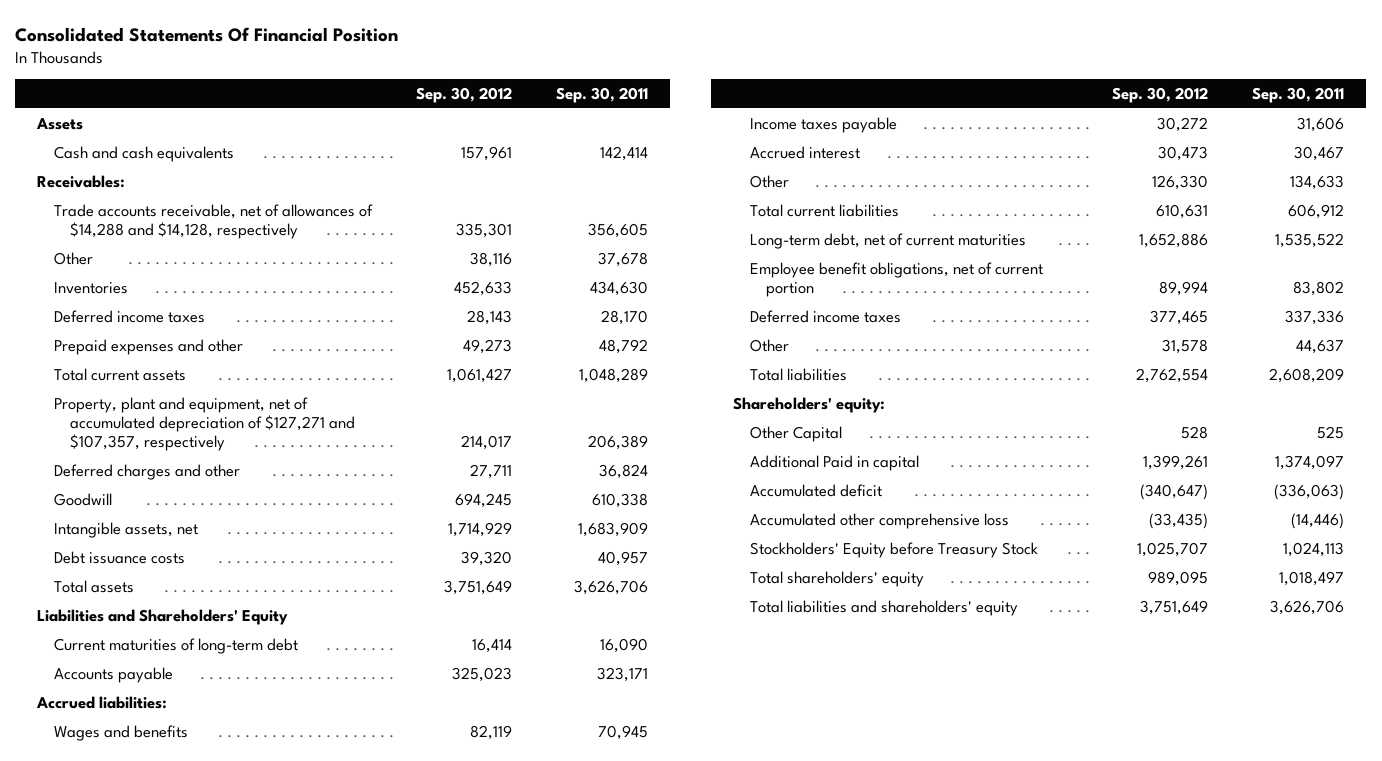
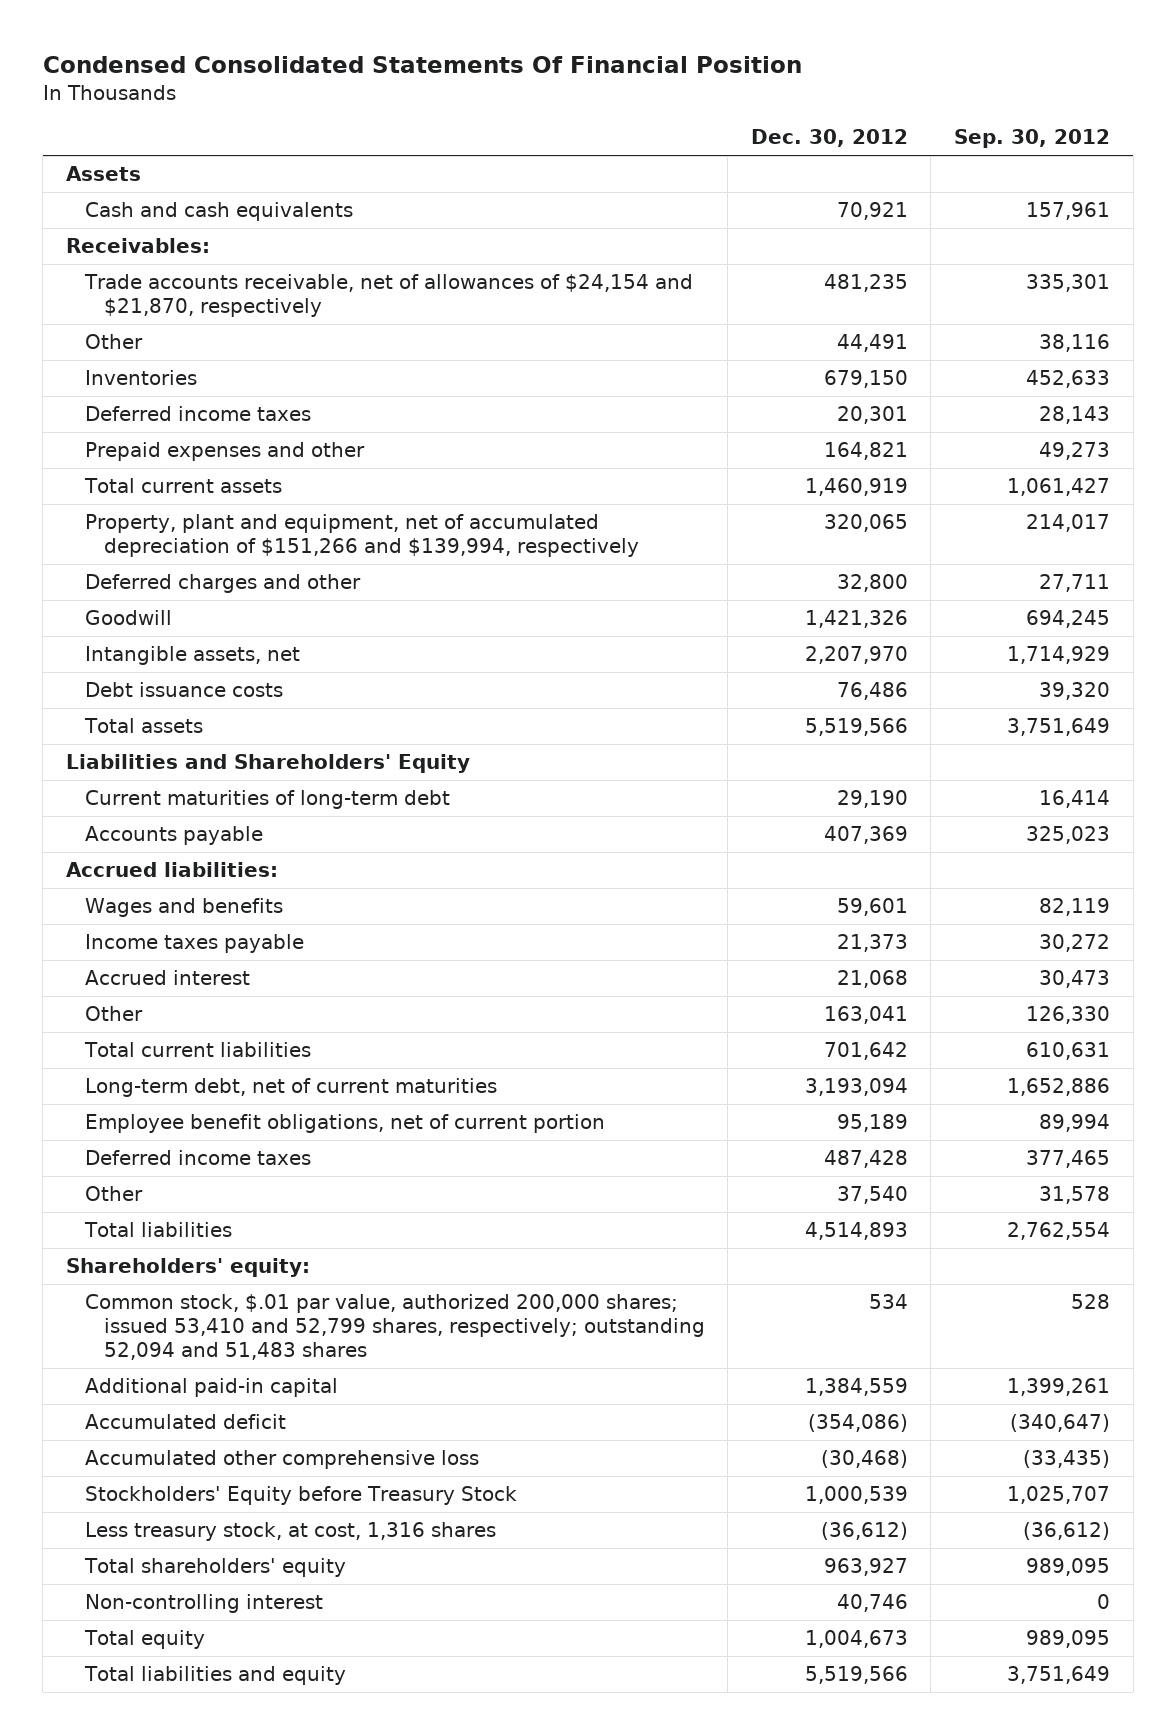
- Consolidated Statements Of Financial Position
+ Condensed Consolidated Statements Of Financial Position
- | Sep. 30, 2012 | Sep. 30, 2011
+ | Dec. 30, 2012 | Sep. 30, 2012
- Trade accounts receivable, net of allowances of $14,288 and $14,128, respectively | 335,301 | 356,605
+ Trade accounts receivable, net of allowances of $24,154 and $21,870, respectively | 481,235 | 335,301
- Property, plant and equipment, net of accumulated depreciation of $127,271 and $107,357, respectively | 214,017 | 206,389
+ Property, plant and equipment, net of accumulated depreciation of $151,266 and $139,994, respectively | 320,065 | 214,017
- Other Capital | 528 | 525
- Additional Paid in capital | 1,399,261 | 1,374,097
+ Common stock, $.01 par value, authorized 200,000 shares; issued 53,410 and 52,799 shares, respectively; outstanding 52,094 and 51,483 shares | 534 | 528
+ Additional paid-in capital | 1,384,559 | 1,399,261
+ Less treasury stock, at cost, 1,316 shares | (36,612) | (36,612)
- Total liabilities and shareholders' equity | 3,751,649 | 3,626,706
+ Non-controlling interest | 40,746 | 0
+ Total equity | 1,004,673 | 989,095
+ Total liabilities and equity | 5,519,566 | 3,751,649

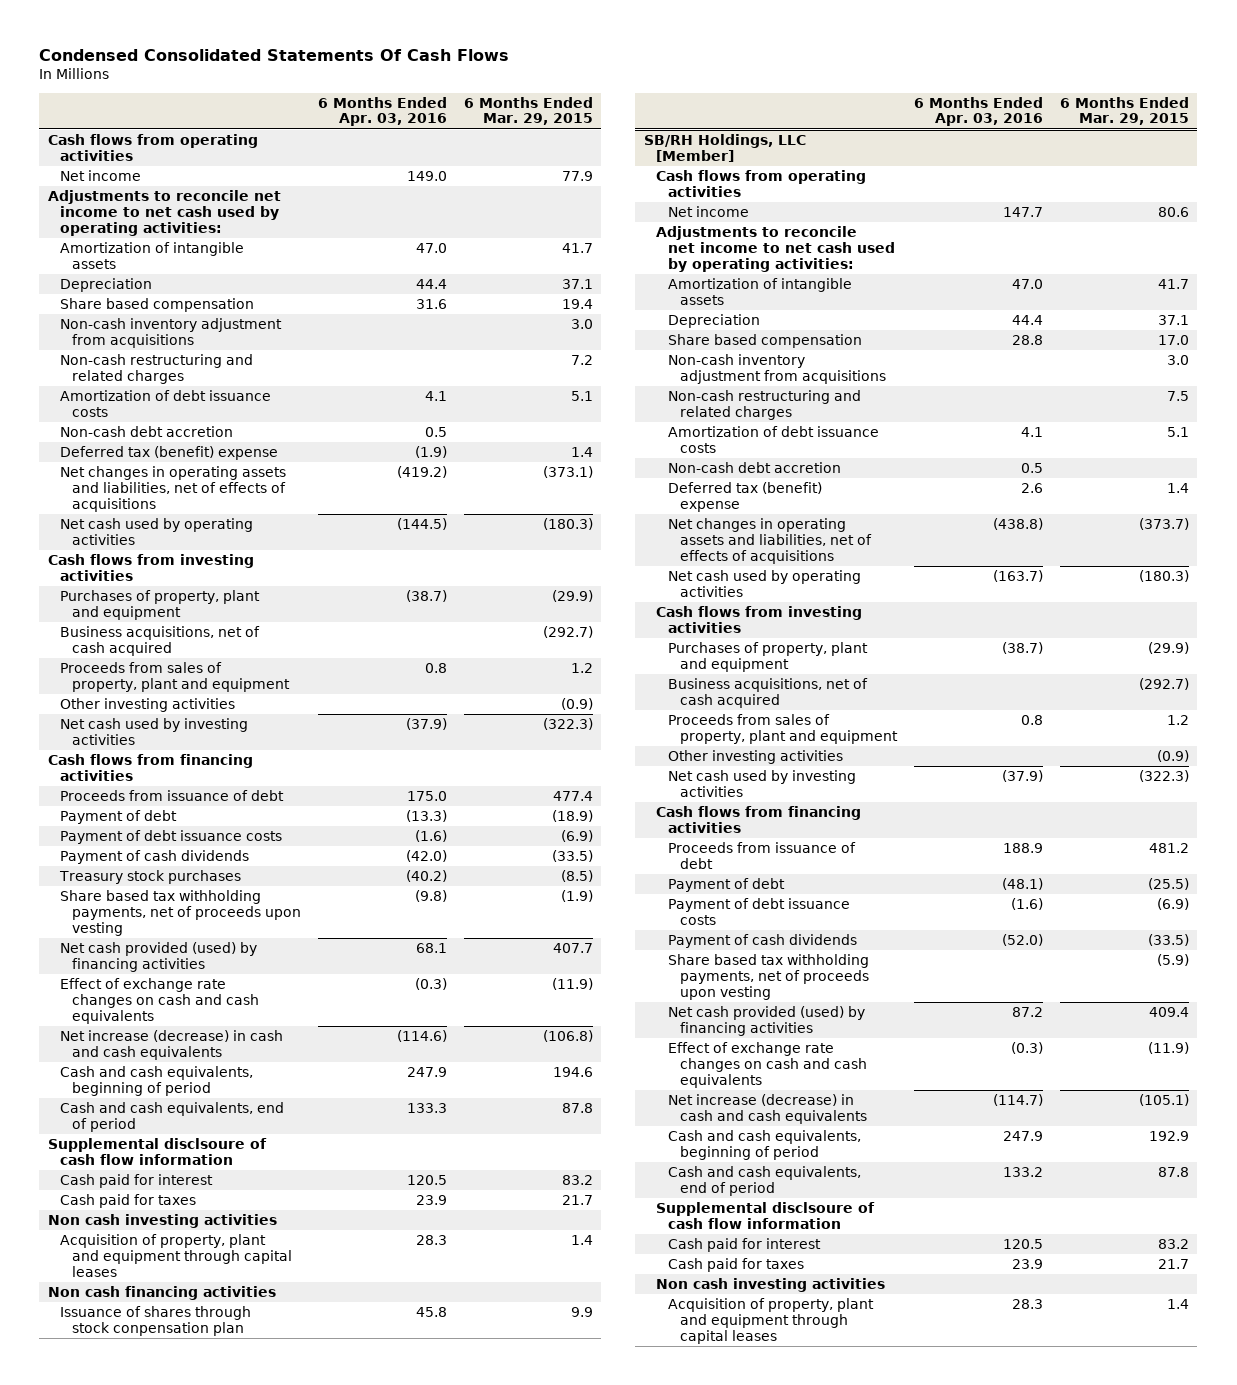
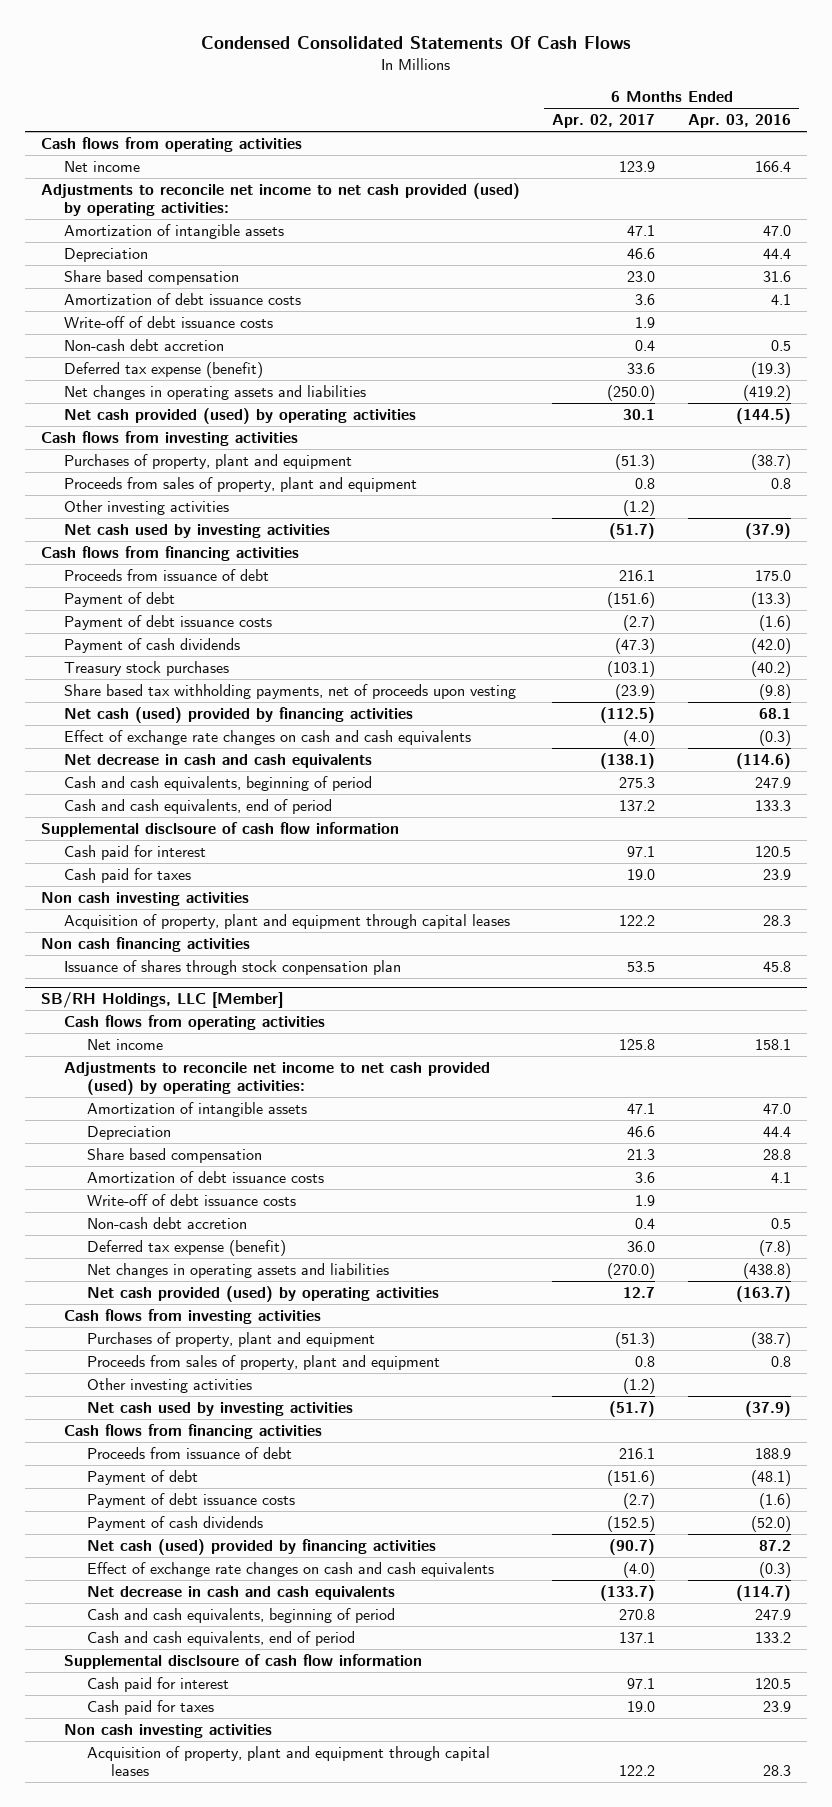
- | 6 Months Ended Apr. 03, 2016 | 6 Months Ended Mar. 29, 2015
+ | 6 Months Ended Apr. 02, 2017 | 6 Months Ended Apr. 03, 2016
- Net income | 149.0 | 77.9
- Adjustments to reconcile net income to net cash used by operating activities:
+ Net income | 123.9 | 166.4
+ Adjustments to reconcile net income to net cash provided (used) by operating activities:
- Non-cash inventory adjustment from acquisitions | | 3.0
- Non-cash restructuring and related charges | | 7.2
+ Write-off of debt issuance costs | 1.9 |
- Deferred tax (benefit) expense | (1.9) | 1.4
- Net changes in operating assets and liabilities, net of effects of acquisitions | (419.2) | (373.1)
- Net cash used by operating activities | (144.5) | (180.3)
+ Deferred tax expense (benefit) | 33.6 | (19.3)
+ Net changes in operating assets and liabilities | (250.0) | (419.2)
+ Net cash provided (used) by operating activities | 30.1 | (144.5)
- Business acquisitions, net of cash acquired | | (292.7)
- Net cash provided (used) by financing activities | 68.1 | 407.7
+ Net cash (used) provided by financing activities | (112.5) | 68.1
- Net increase (decrease) in cash and cash equivalents | (114.6) | (106.8)
+ Net decrease in cash and cash equivalents | (138.1) | (114.6)
@ SB/RH Holdings, LLC [Member]
- Net income | 147.7 | 80.6
- Adjustments to reconcile net income to net cash used by operating activities:
+ Net income | 125.8 | 158.1
+ Adjustments to reconcile net income to net cash provided (used) by operating activities:
- Non-cash inventory adjustment from acquisitions | | 3.0
- Non-cash restructuring and related charges | | 7.5
+ Write-off of debt issuance costs | 1.9 |
- Deferred tax (benefit) expense | 2.6 | 1.4
- Net changes in operating assets and liabilities, net of effects of acquisitions | (438.8) | (373.7)
- Net cash used by operating activities | (163.7) | (180.3)
+ Deferred tax expense (benefit) | 36.0 | (7.8)
+ Net changes in operating assets and liabilities | (270.0) | (438.8)
+ Net cash provided (used) by operating activities | 12.7 | (163.7)
- Business acquisitions, net of cash acquired | | (292.7)
- Share based tax withholding payments, net of proceeds upon vesting | | (5.9)
- Net cash provided (used) by financing activities | 87.2 | 409.4
+ Net cash (used) provided by financing activities | (90.7) | 87.2
- Net increase (decrease) in cash and cash equivalents | (114.7) | (105.1)
+ Net decrease in cash and cash equivalents | (133.7) | (114.7)

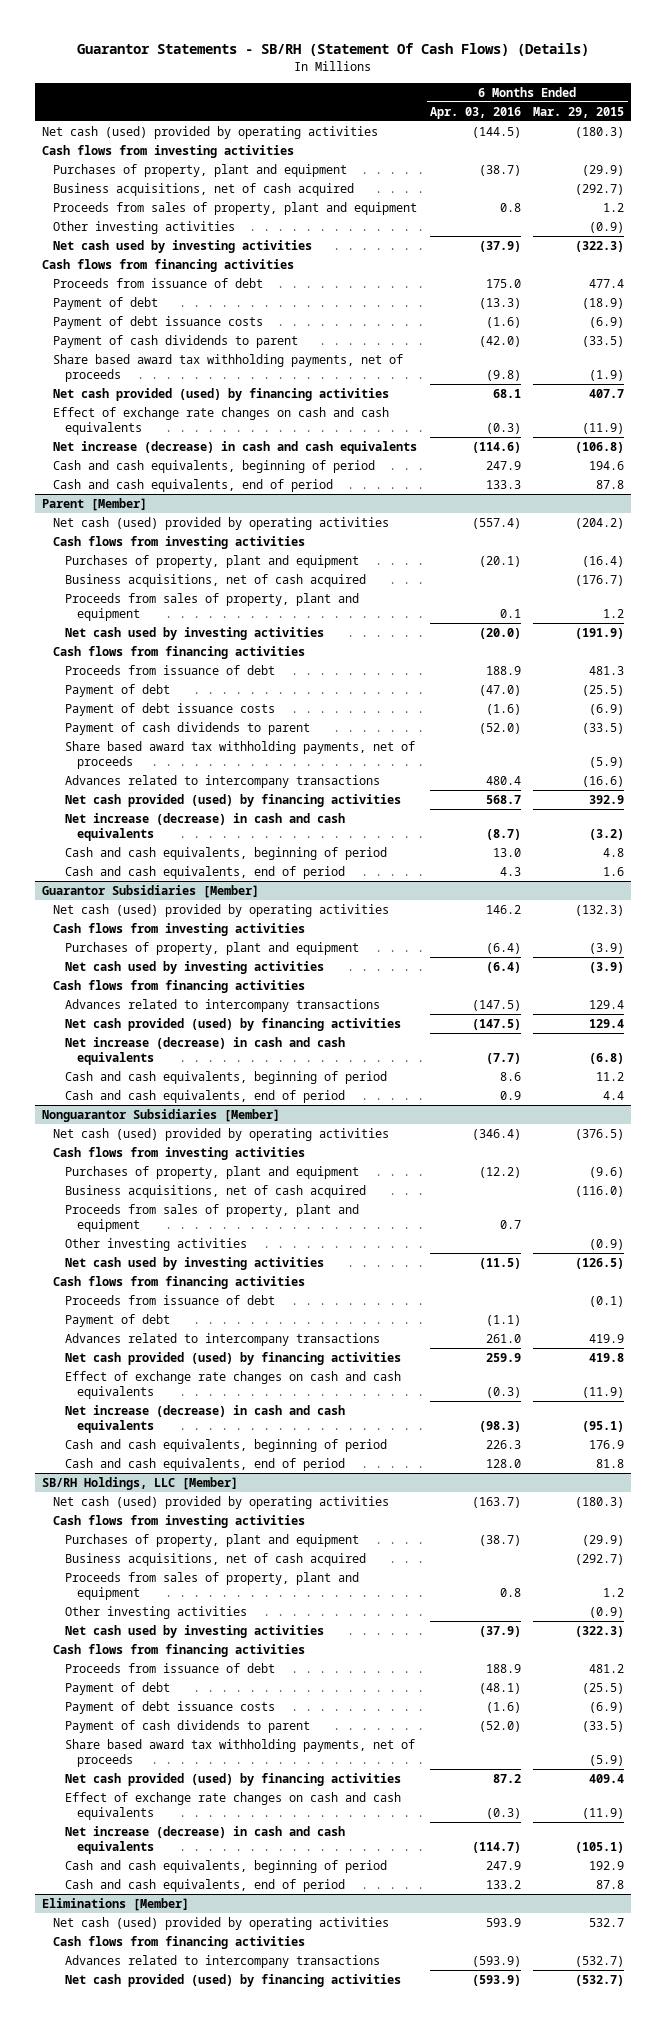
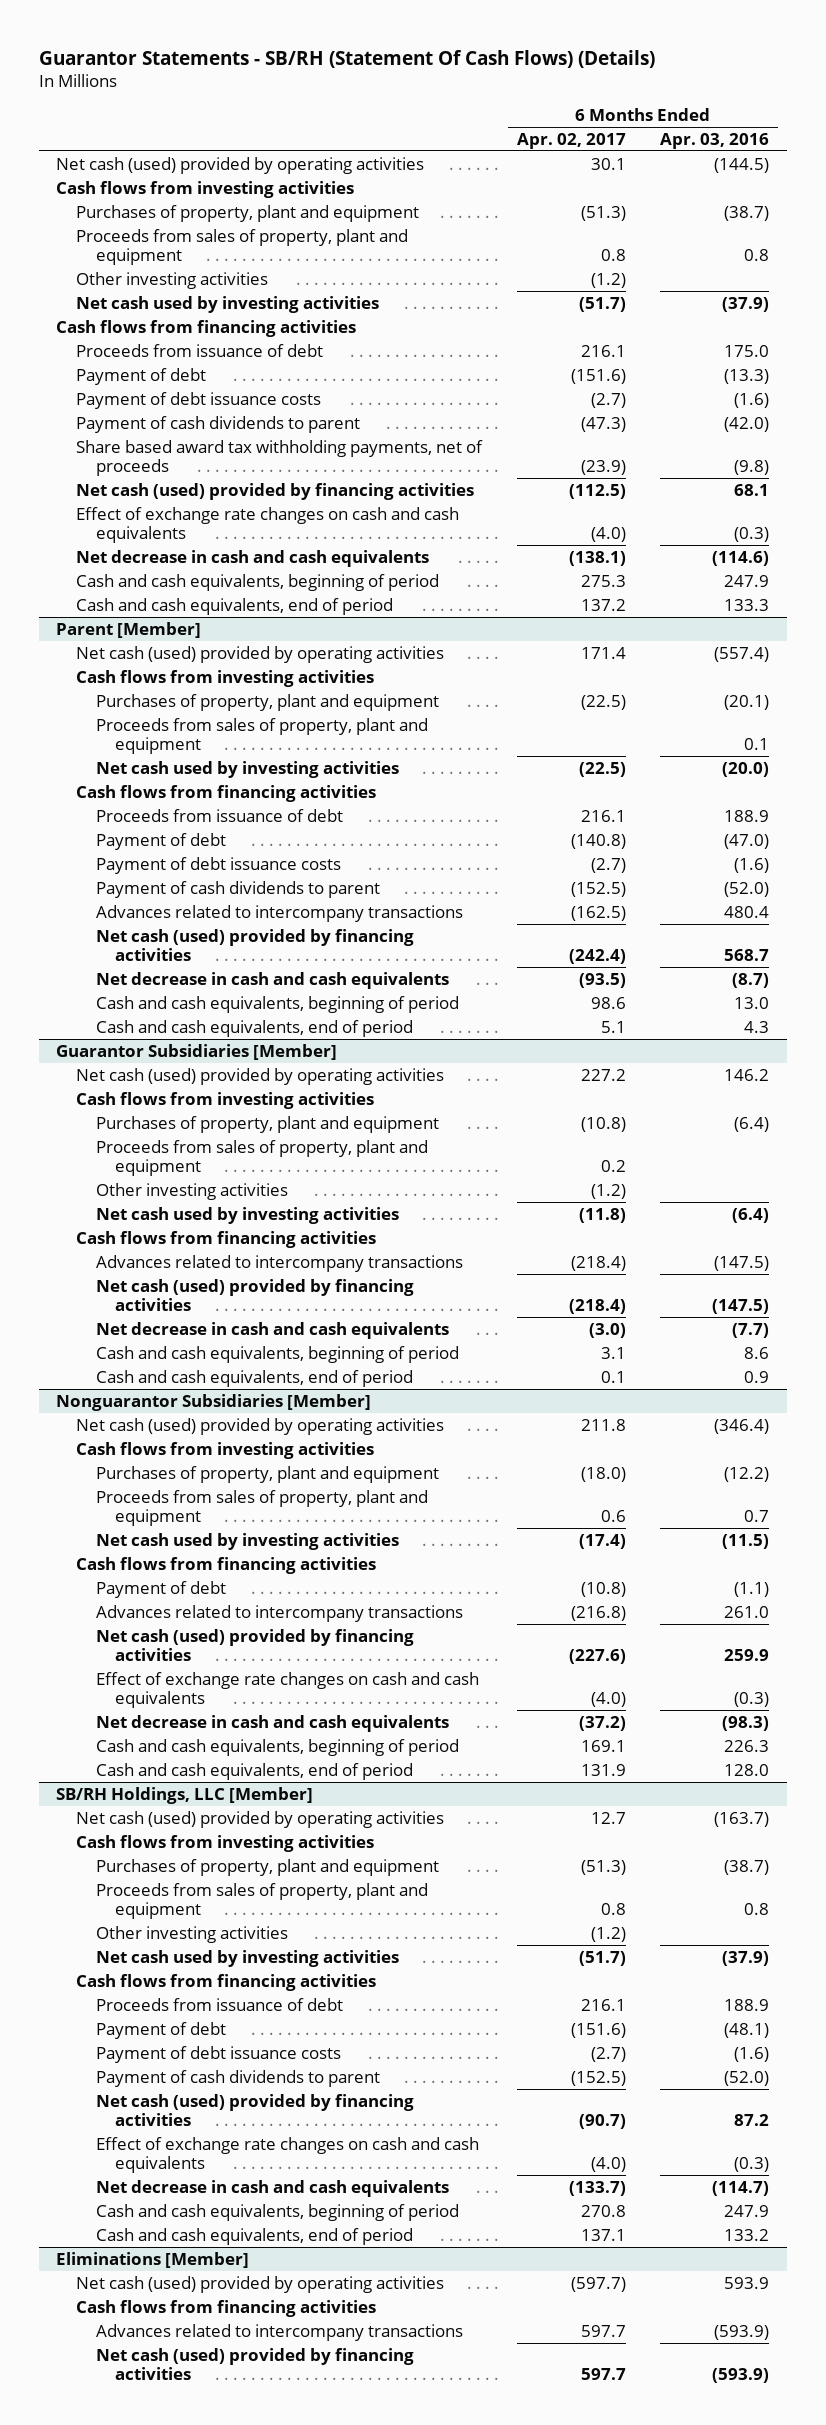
- | 6 Months Ended Apr. 03, 2016 | 6 Months Ended Mar. 29, 2015
+ | 6 Months Ended Apr. 02, 2017 | 6 Months Ended Apr. 03, 2016
- Business acquisitions, net of cash acquired | | (292.7)
- Net cash provided (used) by financing activities | 68.1 | 407.7
+ Net cash (used) provided by financing activities | (112.5) | 68.1
- Net increase (decrease) in cash and cash equivalents | (114.6) | (106.8)
+ Net decrease in cash and cash equivalents | (138.1) | (114.6)
@ Parent [Member]
- Business acquisitions, net of cash acquired | | (176.7)
- Share based award tax withholding payments, net of proceeds | | (5.9)
- Net cash provided (used) by financing activities | 568.7 | 392.9
- Net increase (decrease) in cash and cash equivalents | (8.7) | (3.2)
+ Net cash (used) provided by financing activities | (242.4) | 568.7
+ Net decrease in cash and cash equivalents | (93.5) | (8.7)
@ Guarantor Subsidiaries [Member]
+ Proceeds from sales of property, plant and equipment | 0.2 |
+ Other investing activities | (1.2) |
- Net cash provided (used) by financing activities | (147.5) | 129.4
- Net increase (decrease) in cash and cash equivalents | (7.7) | (6.8)
+ Net cash (used) provided by financing activities | (218.4) | (147.5)
+ Net decrease in cash and cash equivalents | (3.0) | (7.7)
@ Nonguarantor Subsidiaries [Member]
- Business acquisitions, net of cash acquired | | (116.0)
- Other investing activities | | (0.9)
- Proceeds from issuance of debt | | (0.1)
- Net cash provided (used) by financing activities | 259.9 | 419.8
+ Net cash (used) provided by financing activities | (227.6) | 259.9
- Net increase (decrease) in cash and cash equivalents | (98.3) | (95.1)
+ Net decrease in cash and cash equivalents | (37.2) | (98.3)
@ SB/RH Holdings, LLC [Member]
- Business acquisitions, net of cash acquired | | (292.7)
- Share based award tax withholding payments, net of proceeds | | (5.9)
- Net cash provided (used) by financing activities | 87.2 | 409.4
+ Net cash (used) provided by financing activities | (90.7) | 87.2
- Net increase (decrease) in cash and cash equivalents | (114.7) | (105.1)
+ Net decrease in cash and cash equivalents | (133.7) | (114.7)
@ Eliminations [Member]
- Net cash provided (used) by financing activities | (593.9) | (532.7)
+ Net cash (used) provided by financing activities | 597.7 | (593.9)

